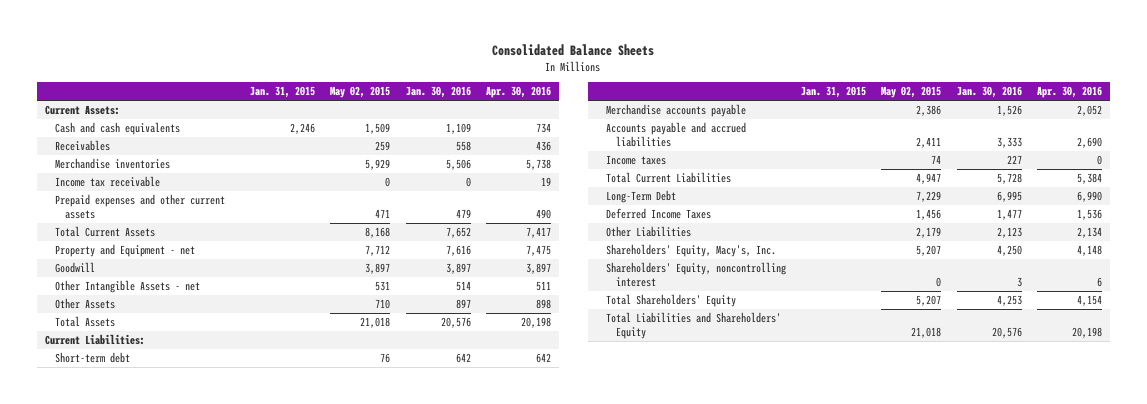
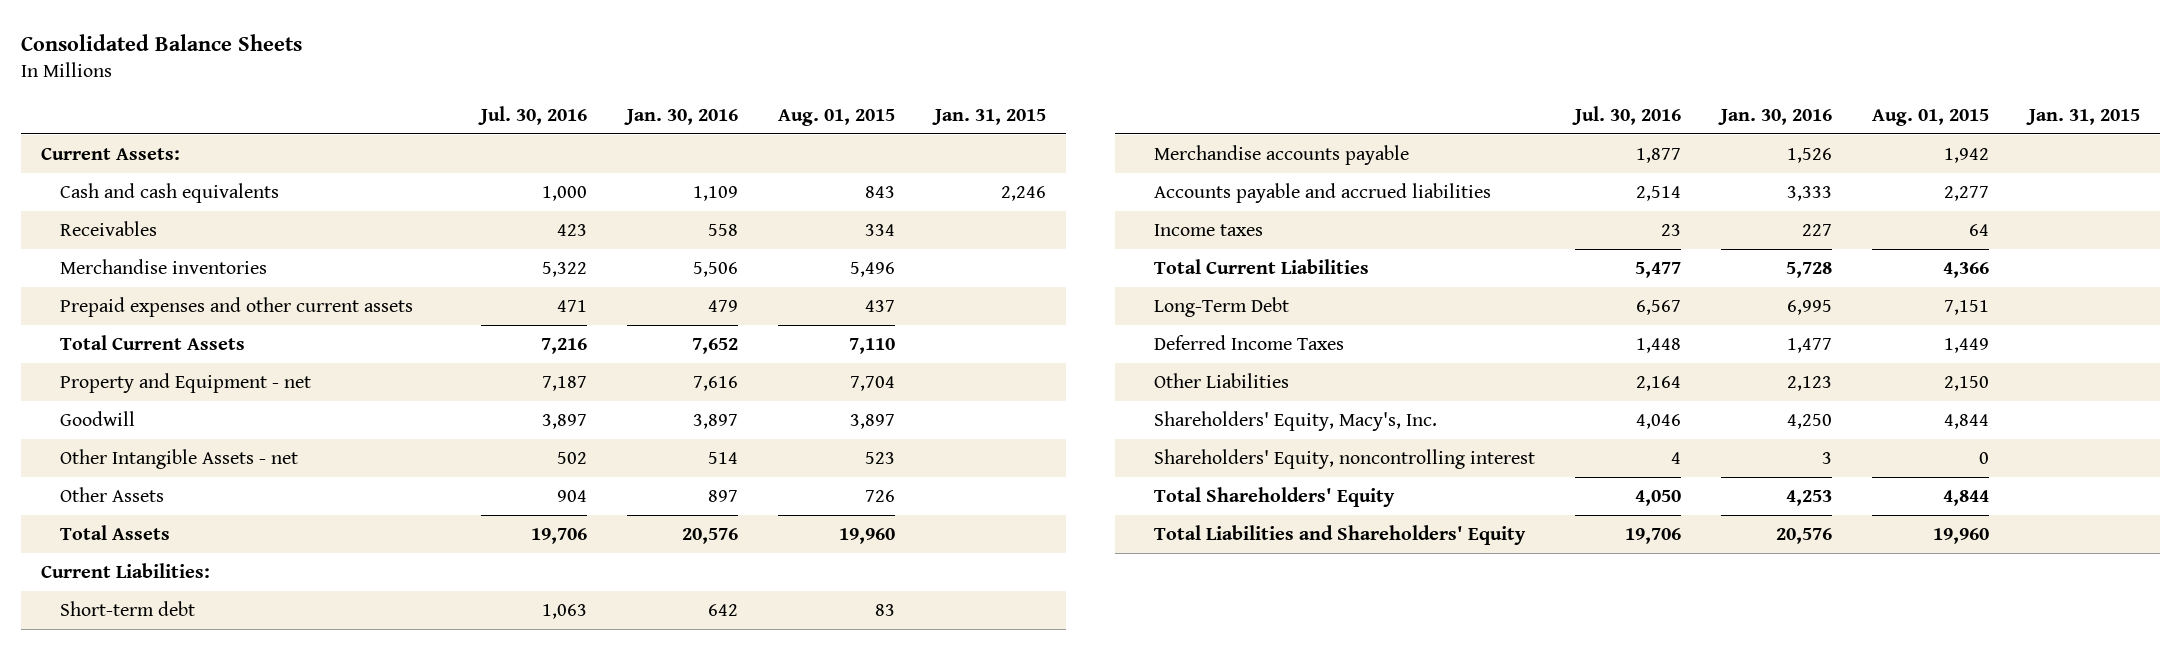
- | Jan. 31, 2015 | May 02, 2015 | Jan. 30, 2016 | Apr. 30, 2016
+ | Jul. 30, 2016 | Jan. 30, 2016 | Aug. 01, 2015 | Jan. 31, 2015
- Income tax receivable | | 0 | 0 | 19

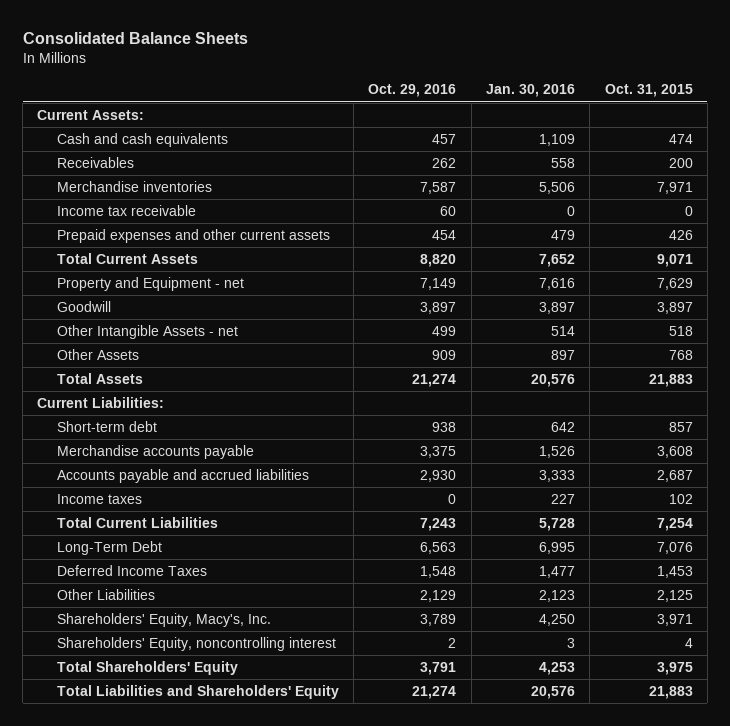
- | Jul. 30, 2016 | Jan. 30, 2016 | Aug. 01, 2015 | Jan. 31, 2015
+ | Oct. 29, 2016 | Jan. 30, 2016 | Oct. 31, 2015
+ Income tax receivable | 60 | 0 | 0

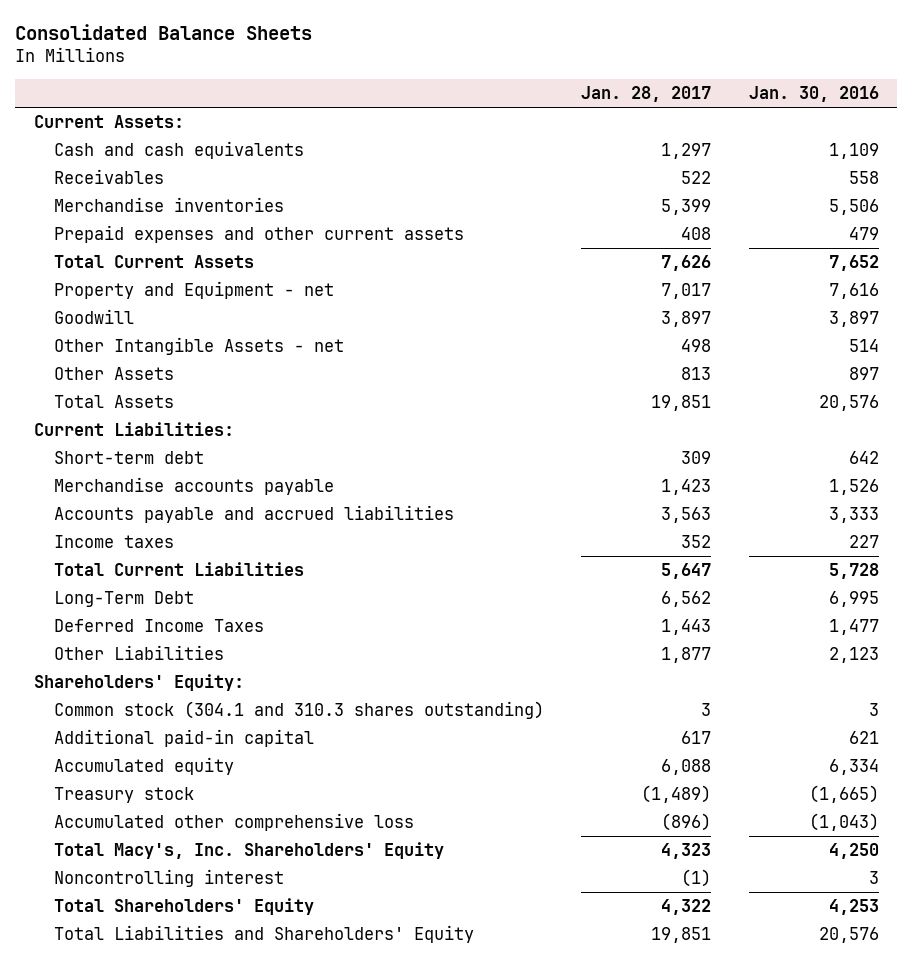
- | Oct. 29, 2016 | Jan. 30, 2016 | Oct. 31, 2015
+ | Jan. 28, 2017 | Jan. 30, 2016
- Income tax receivable | 60 | 0 | 0
- Shareholders' Equity, Macy's, Inc. | 3,789 | 4,250 | 3,971
- Shareholders' Equity, noncontrolling interest | 2 | 3 | 4
+ Shareholders' Equity:
+ Common stock (304.1 and 310.3 shares outstanding) | 3 | 3
+ Additional paid-in capital | 617 | 621
+ Accumulated equity | 6,088 | 6,334
+ Treasury stock | (1,489) | (1,665)
+ Accumulated other comprehensive loss | (896) | (1,043)
+ Total Macy's, Inc. Shareholders' Equity | 4,323 | 4,250
+ Noncontrolling interest | (1) | 3

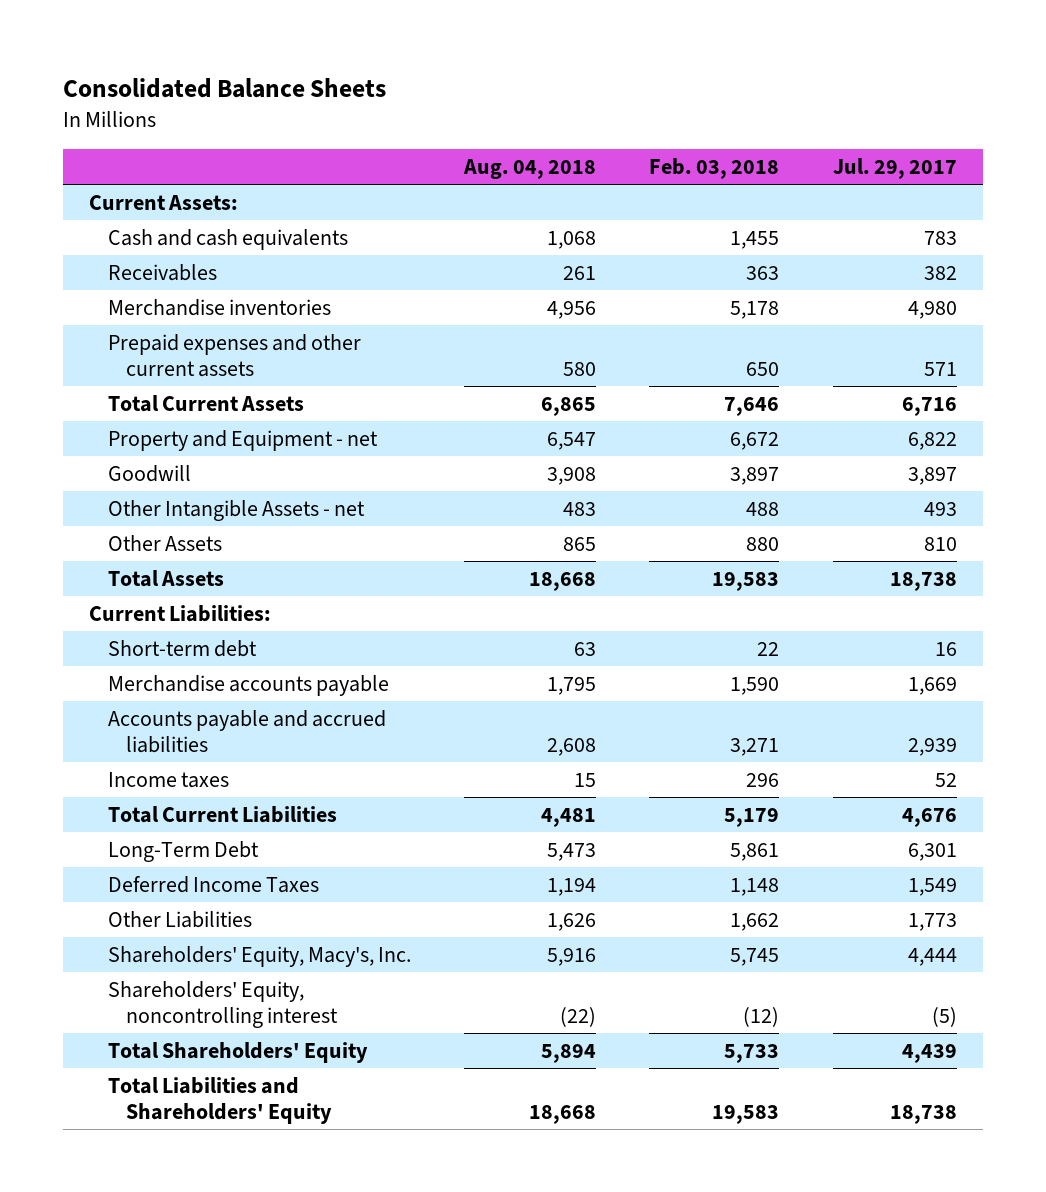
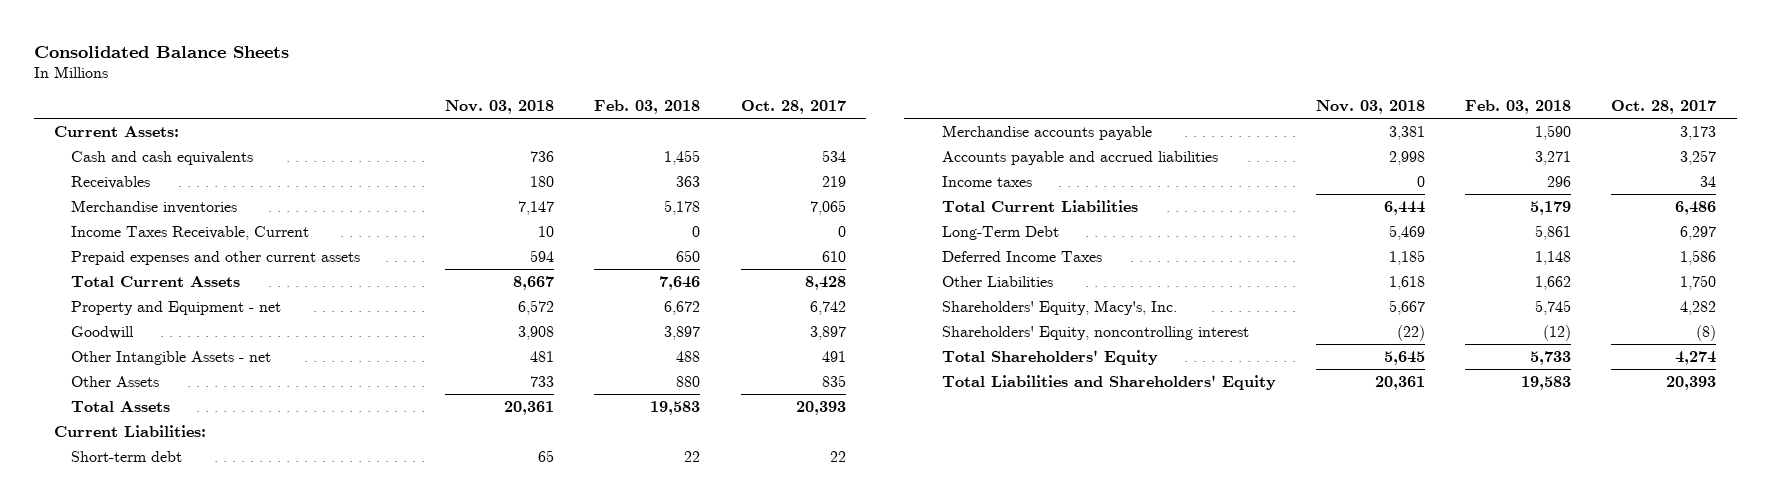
- | Aug. 04, 2018 | Feb. 03, 2018 | Jul. 29, 2017
+ | Nov. 03, 2018 | Feb. 03, 2018 | Oct. 28, 2017
+ Income Taxes Receivable, Current | 10 | 0 | 0

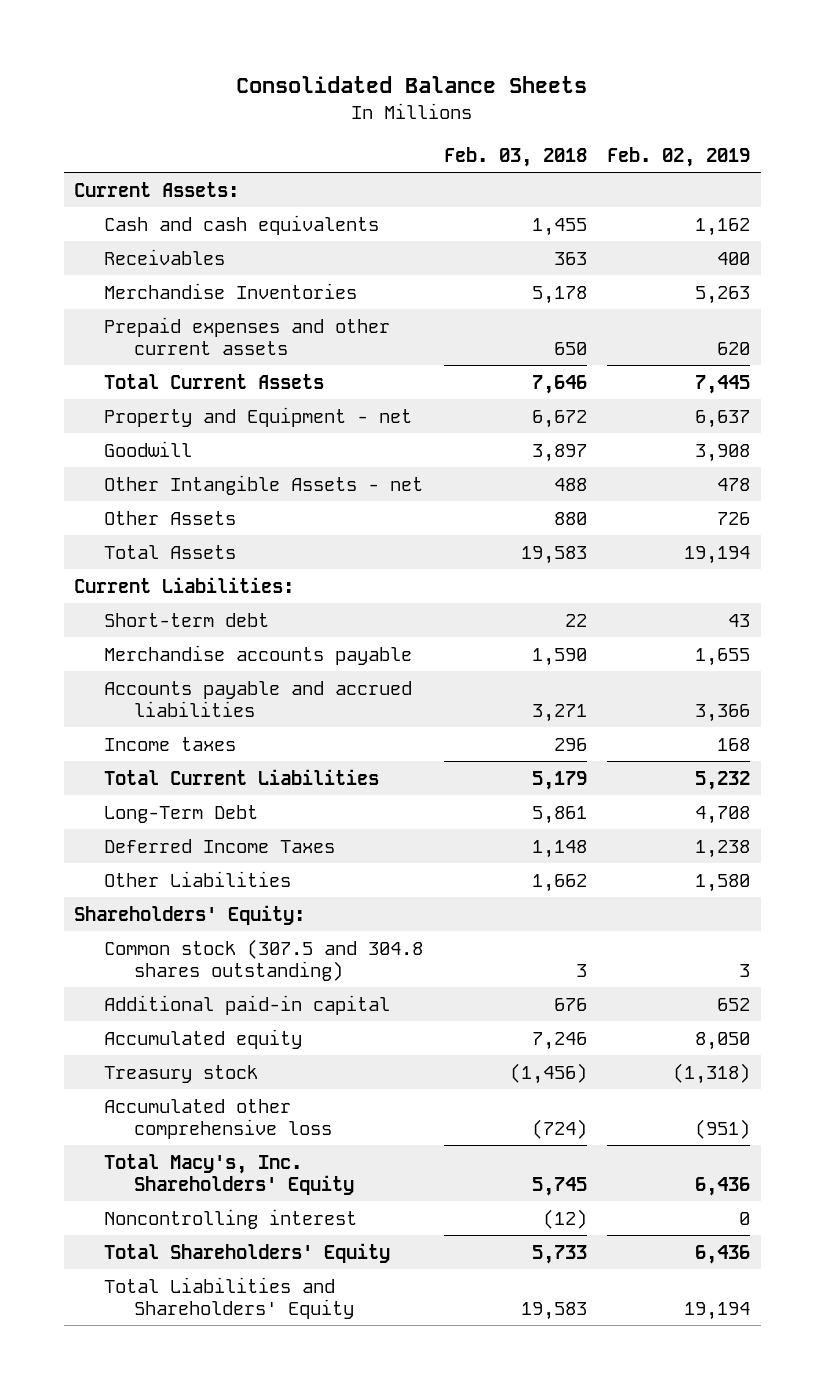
- | Nov. 03, 2018 | Feb. 03, 2018 | Oct. 28, 2017
+ | Feb. 03, 2018 | Feb. 02, 2019
- Merchandise inventories | 7,147 | 5,178 | 7,065
- Income Taxes Receivable, Current | 10 | 0 | 0
+ Merchandise Inventories | 5,178 | 5,263
- Shareholders' Equity, Macy's, Inc. | 5,667 | 5,745 | 4,282
- Shareholders' Equity, noncontrolling interest | (22) | (12) | (8)
+ Shareholders' Equity:
+ Common stock (307.5 and 304.8 shares outstanding) | 3 | 3
+ Additional paid-in capital | 676 | 652
+ Accumulated equity | 7,246 | 8,050
+ Treasury stock | (1,456) | (1,318)
+ Accumulated other comprehensive loss | (724) | (951)
+ Total Macy's, Inc. Shareholders' Equity | 5,745 | 6,436
+ Noncontrolling interest | (12) | 0

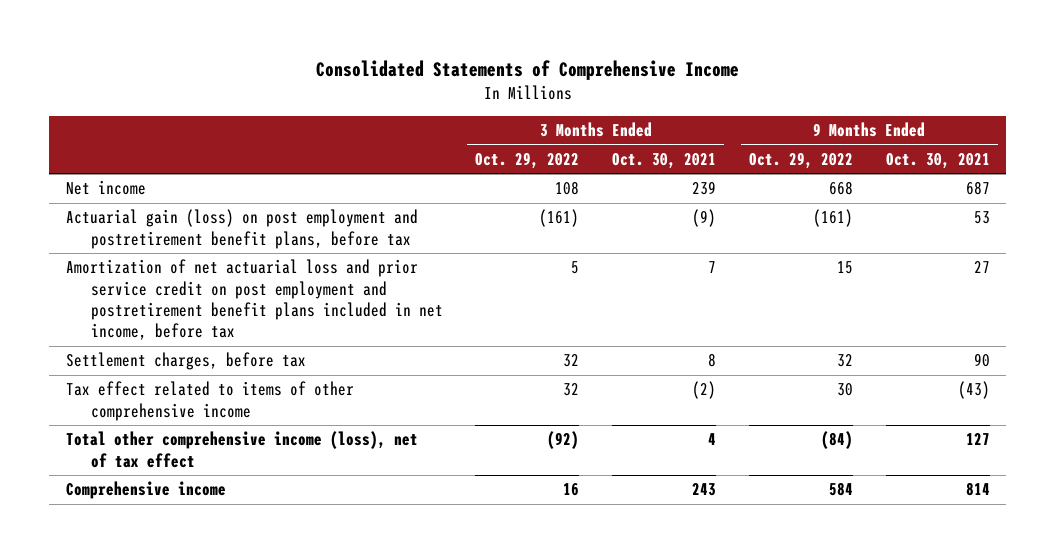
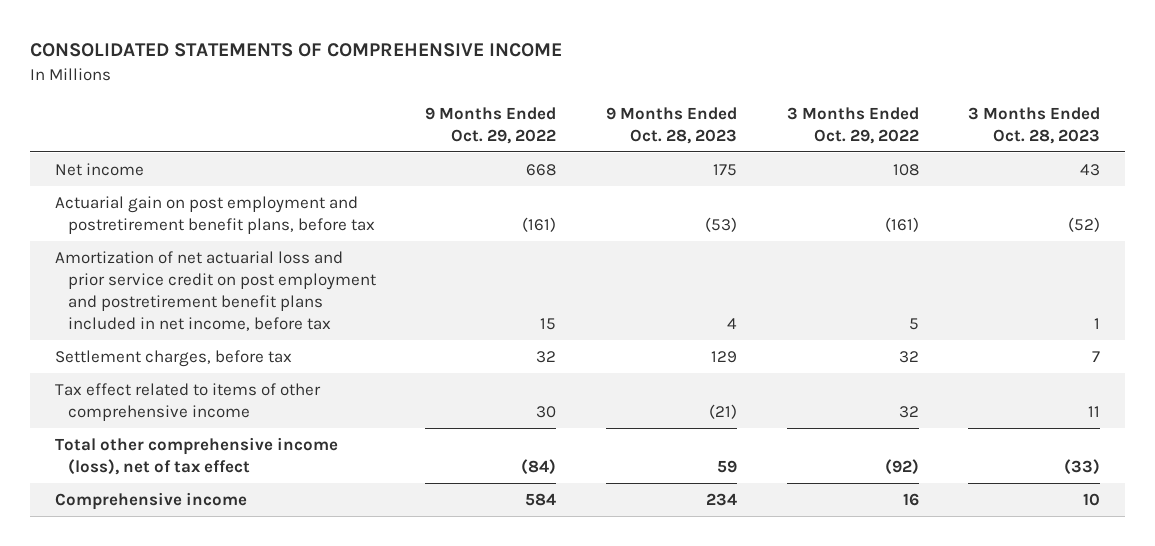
- Consolidated Statements of Comprehensive Income
+ CONSOLIDATED STATEMENTS OF COMPREHENSIVE INCOME
- | 3 Months Ended Oct. 29, 2022 | 3 Months Ended Oct. 30, 2021 | 9 Months Ended Oct. 29, 2022 | 9 Months Ended Oct. 30, 2021
+ | 9 Months Ended Oct. 29, 2022 | 9 Months Ended Oct. 28, 2023 | 3 Months Ended Oct. 29, 2022 | 3 Months Ended Oct. 28, 2023
- Actuarial gain (loss) on post employment and postretirement benefit plans, before tax | (161) | (9) | (161) | 53
+ Actuarial gain on post employment and postretirement benefit plans, before tax | (161) | (53) | (161) | (52)

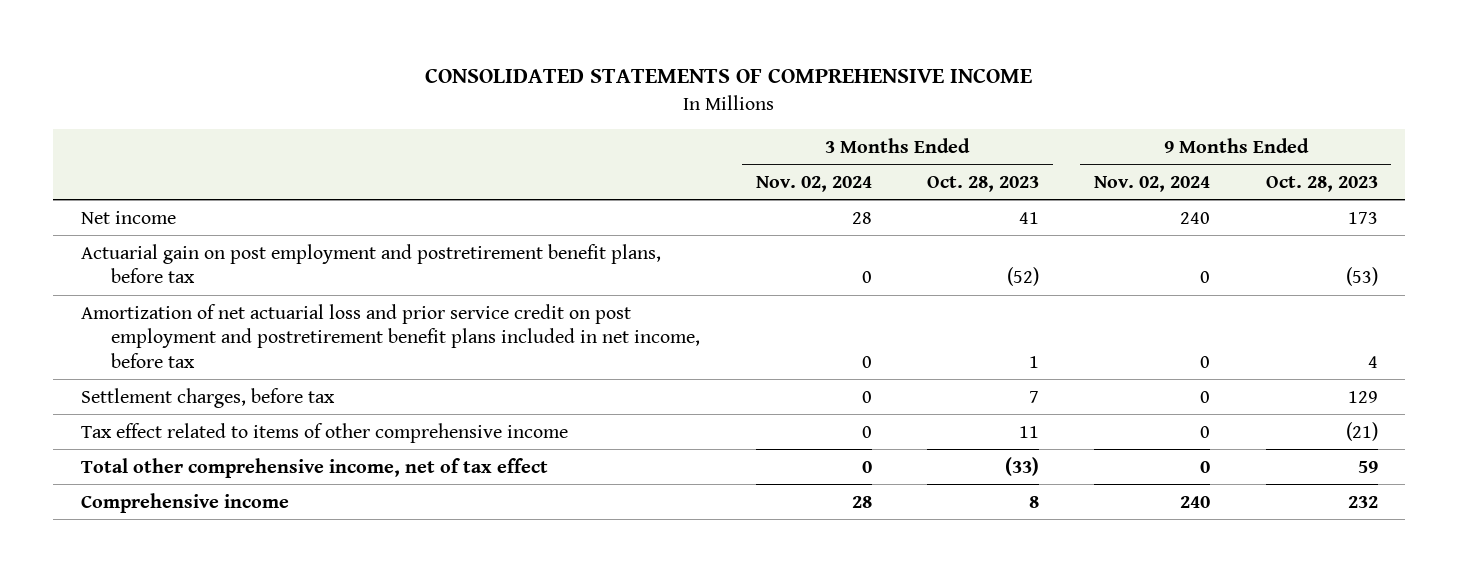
- | 9 Months Ended Oct. 29, 2022 | 9 Months Ended Oct. 28, 2023 | 3 Months Ended Oct. 29, 2022 | 3 Months Ended Oct. 28, 2023
+ | 3 Months Ended Nov. 02, 2024 | 3 Months Ended Oct. 28, 2023 | 9 Months Ended Nov. 02, 2024 | 9 Months Ended Oct. 28, 2023
- Net income | 668 | 175 | 108 | 43
+ Net income | 28 | 41 | 240 | 173
- Total other comprehensive income (loss), net of tax effect | (84) | 59 | (92) | (33)
- Comprehensive income | 584 | 234 | 16 | 10
+ Total other comprehensive income, net of tax effect | 0 | (33) | 0 | 59
+ Comprehensive income | 28 | 8 | 240 | 232

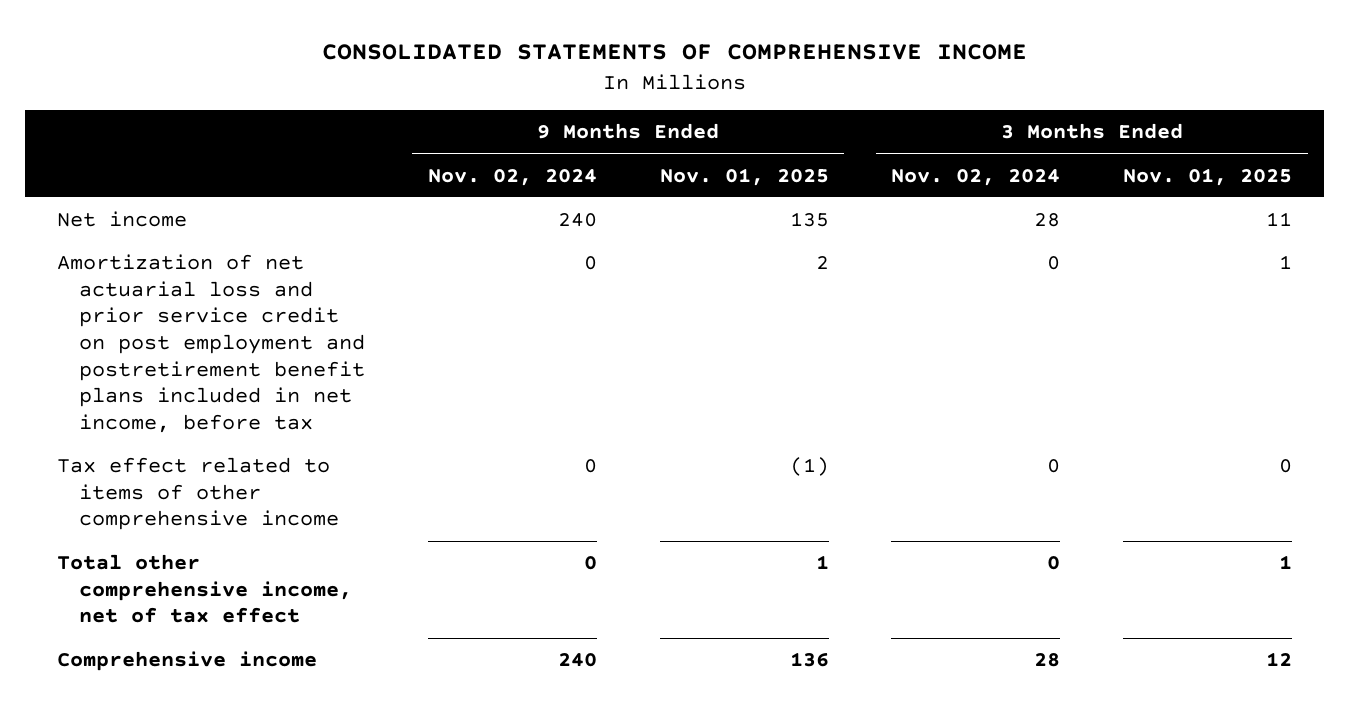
- | 3 Months Ended Nov. 02, 2024 | 3 Months Ended Oct. 28, 2023 | 9 Months Ended Nov. 02, 2024 | 9 Months Ended Oct. 28, 2023
+ | 9 Months Ended Nov. 02, 2024 | 9 Months Ended Nov. 01, 2025 | 3 Months Ended Nov. 02, 2024 | 3 Months Ended Nov. 01, 2025
- Actuarial gain on post employment and postretirement benefit plans, before tax | 0 | (52) | 0 | (53)
- Settlement charges, before tax | 0 | 7 | 0 | 129

